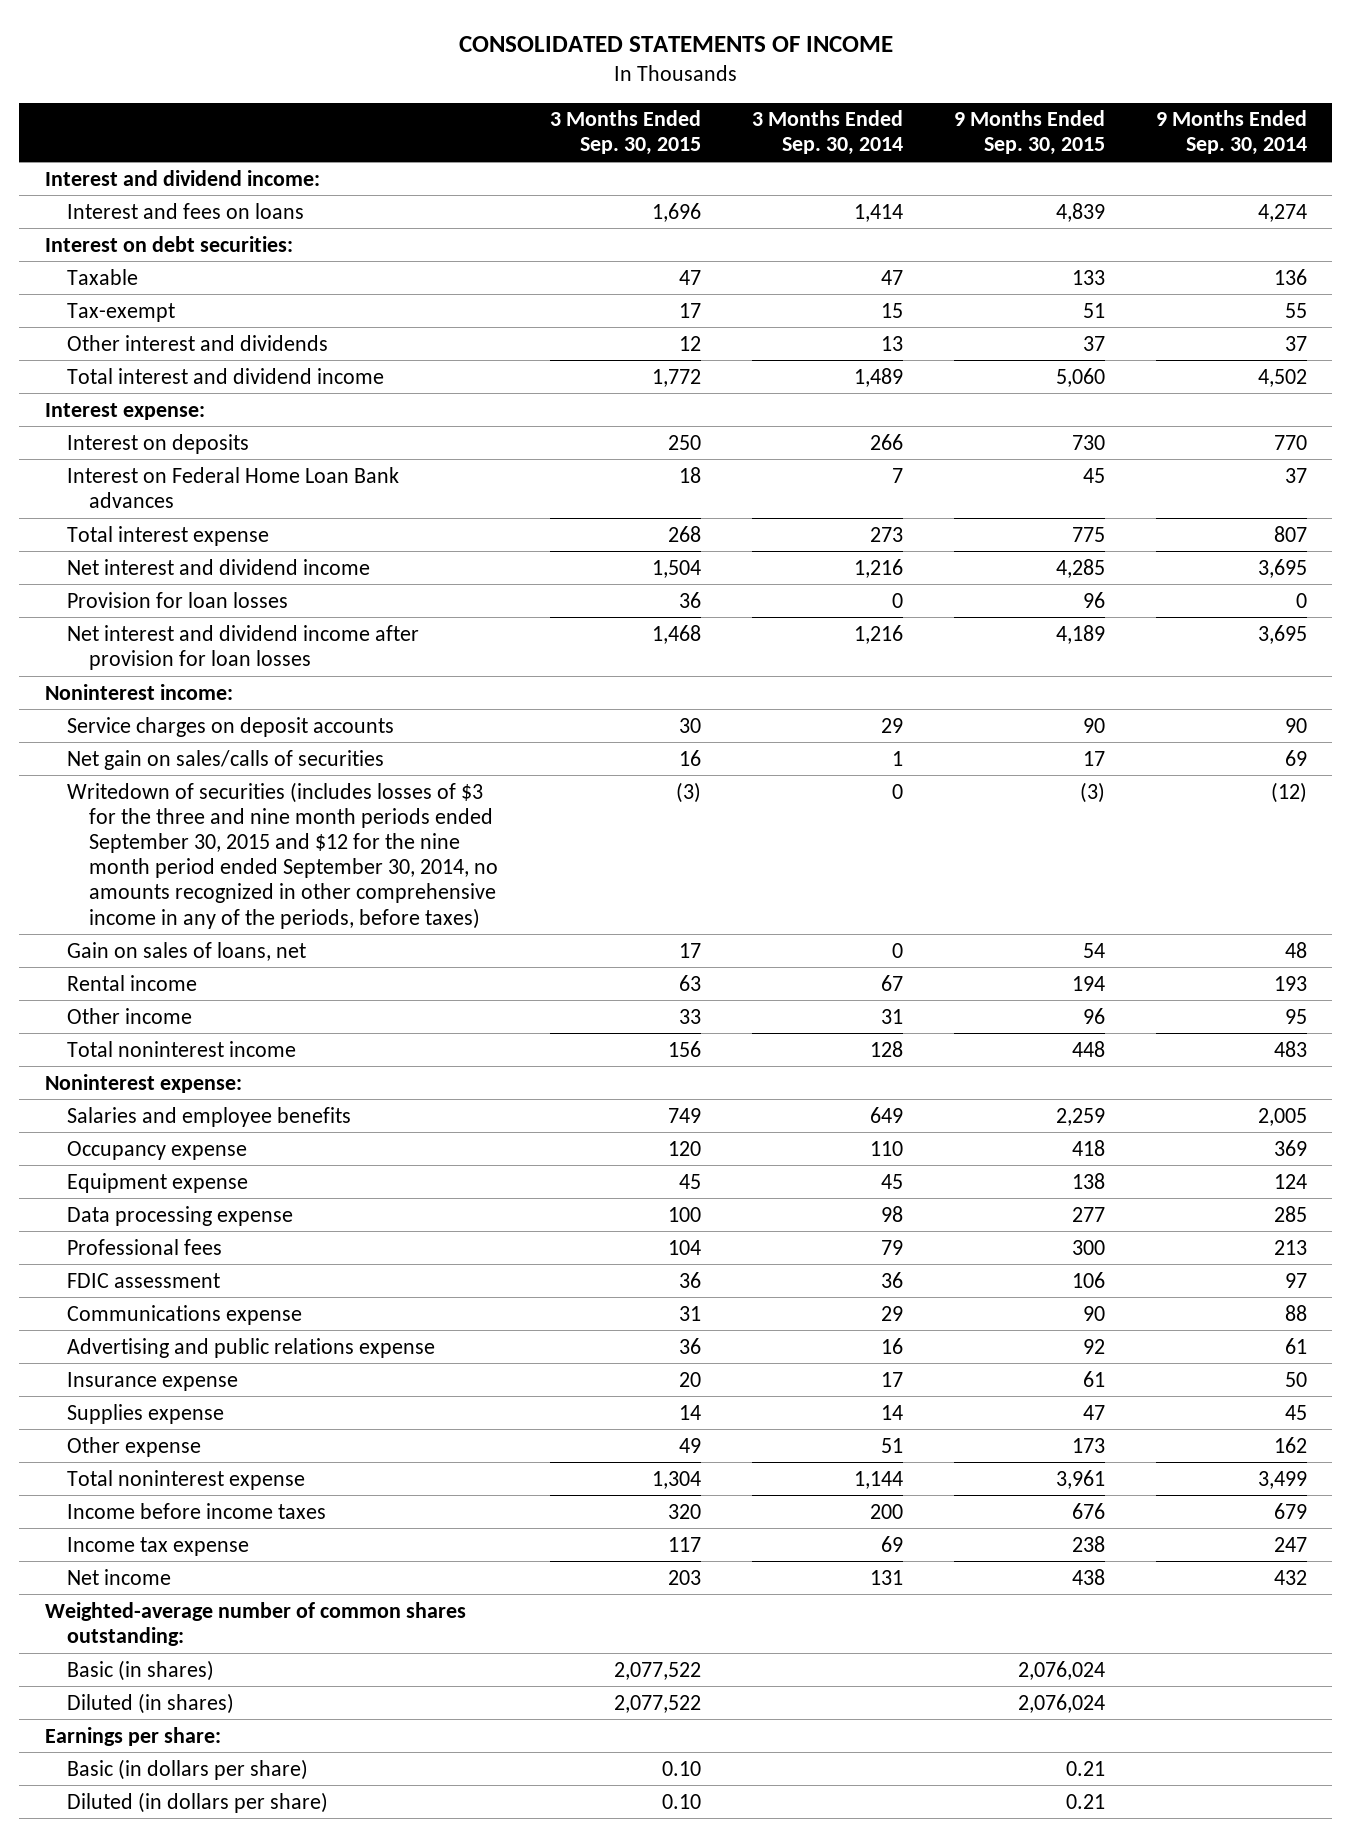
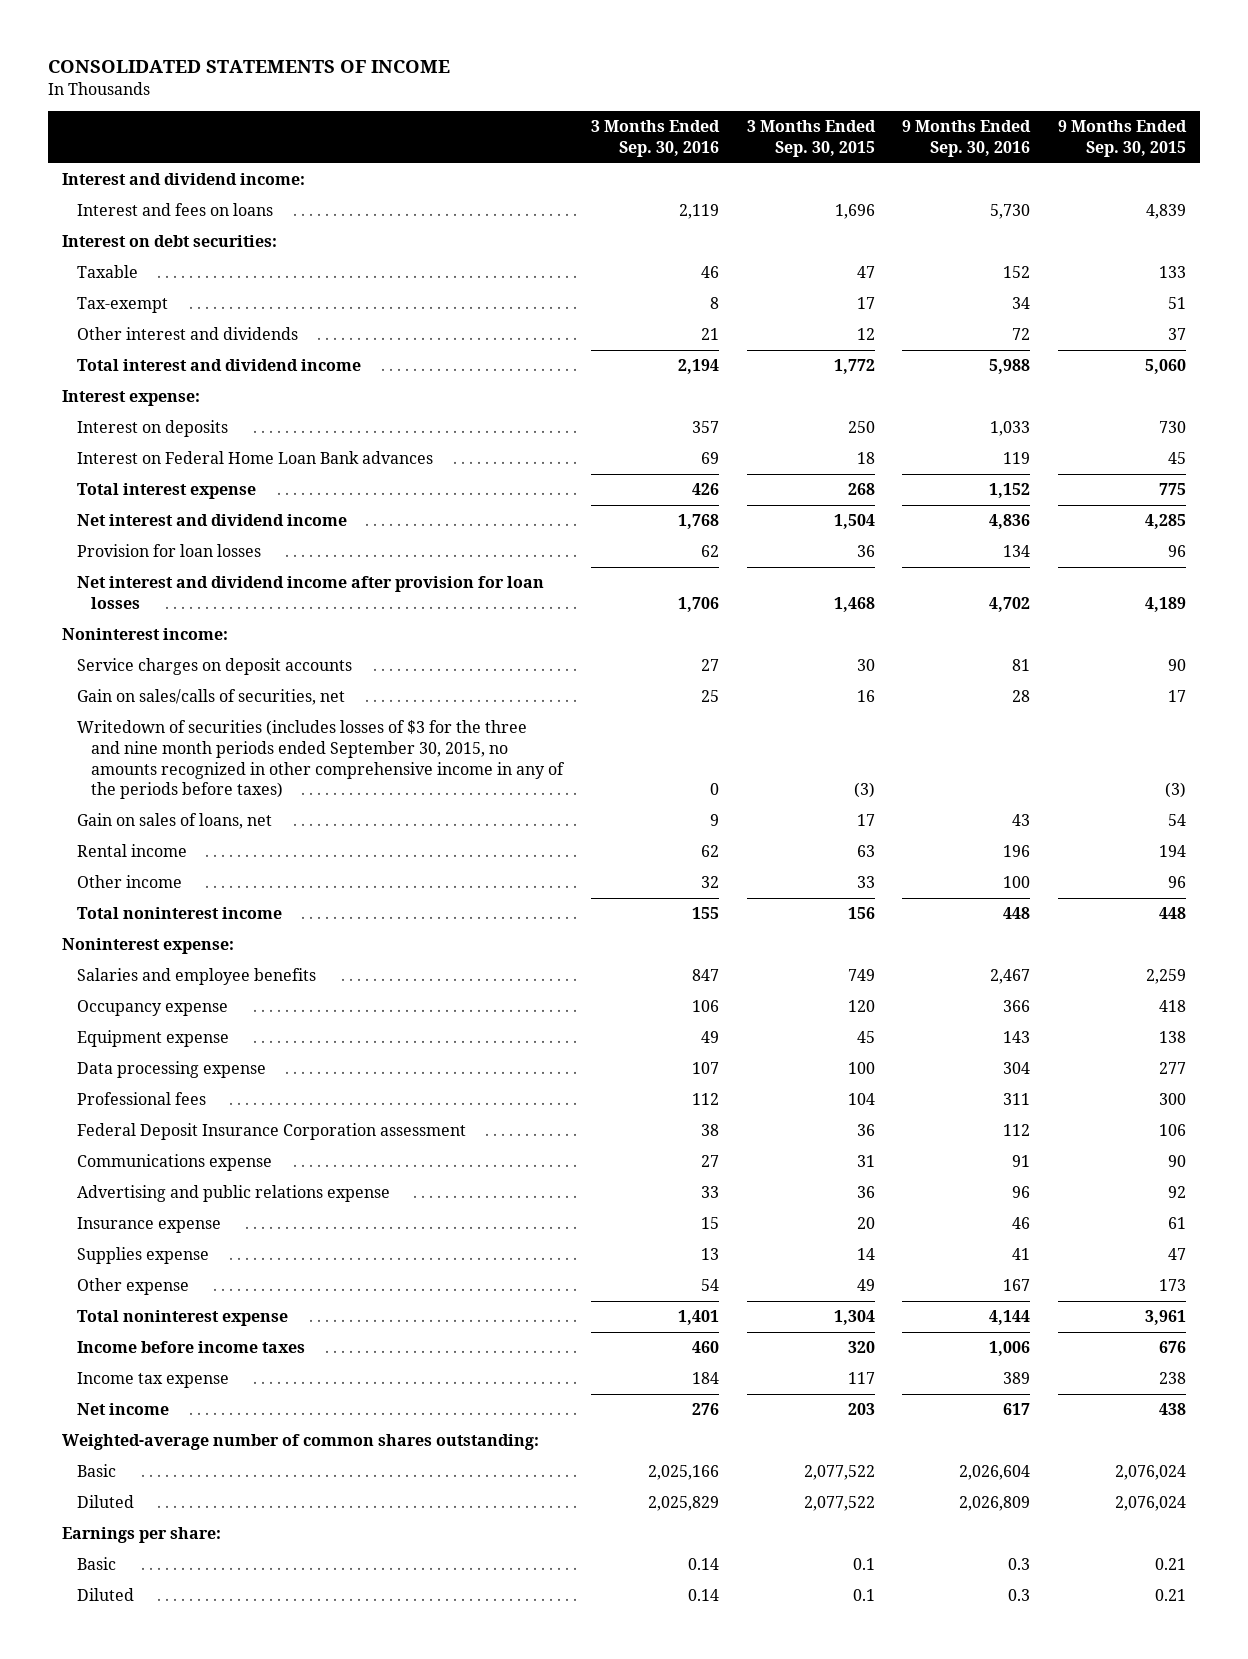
- | 3 Months Ended Sep. 30, 2015 | 3 Months Ended Sep. 30, 2014 | 9 Months Ended Sep. 30, 2015 | 9 Months Ended Sep. 30, 2014
+ | 3 Months Ended Sep. 30, 2016 | 3 Months Ended Sep. 30, 2015 | 9 Months Ended Sep. 30, 2016 | 9 Months Ended Sep. 30, 2015
- Net gain on sales/calls of securities | 16 | 1 | 17 | 69
- Writedown of securities (includes losses of $3 for the three and nine month periods ended September 30, 2015 and $12 for the nine month period ended September 30, 2014, no amounts recognized in other comprehensive income in any of the periods, before taxes) | (3) | 0 | (3) | (12)
+ Gain on sales/calls of securities, net | 25 | 16 | 28 | 17
+ Writedown of securities (includes losses of $3 for the three and nine month periods ended September 30, 2015, no amounts recognized in other comprehensive income in any of the periods before taxes) | 0 | (3) | | (3)
- FDIC assessment | 36 | 36 | 106 | 97
+ Federal Deposit Insurance Corporation assessment | 38 | 36 | 112 | 106
- Basic (in shares) | 2,077,522 | | 2,076,024 |
- Diluted (in shares) | 2,077,522 | | 2,076,024 |
+ Basic | 2,025,166 | 2,077,522 | 2,026,604 | 2,076,024
+ Diluted | 2,025,829 | 2,077,522 | 2,026,809 | 2,076,024
- Basic (in dollars per share) | 0.10 | | 0.21 |
- Diluted (in dollars per share) | 0.10 | | 0.21 |
+ Basic | 0.14 | 0.1 | 0.3 | 0.21
+ Diluted | 0.14 | 0.1 | 0.3 | 0.21

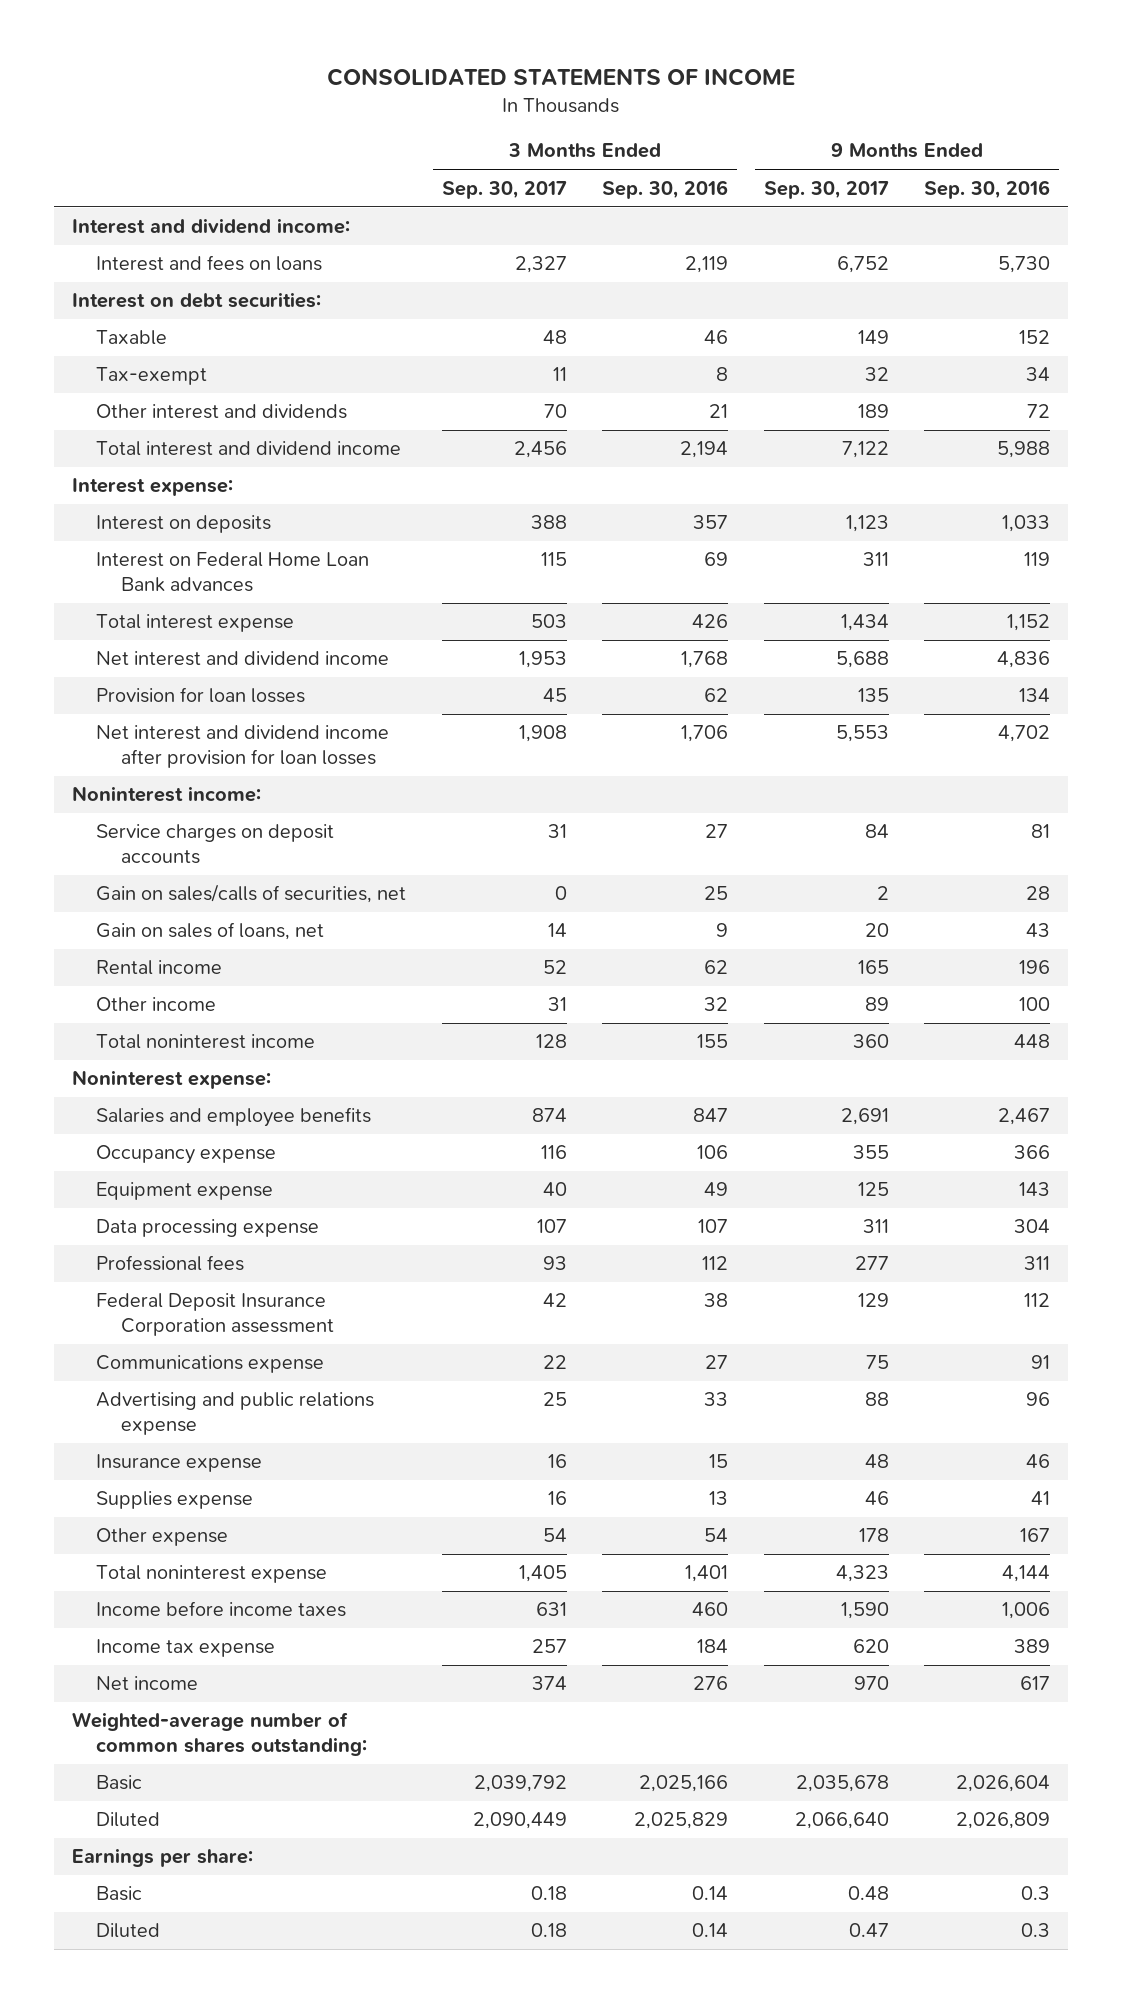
- | 3 Months Ended Sep. 30, 2016 | 3 Months Ended Sep. 30, 2015 | 9 Months Ended Sep. 30, 2016 | 9 Months Ended Sep. 30, 2015
+ | 3 Months Ended Sep. 30, 2017 | 3 Months Ended Sep. 30, 2016 | 9 Months Ended Sep. 30, 2017 | 9 Months Ended Sep. 30, 2016
- Writedown of securities (includes losses of $3 for the three and nine month periods ended September 30, 2015, no amounts recognized in other comprehensive income in any of the periods before taxes) | 0 | (3) | | (3)

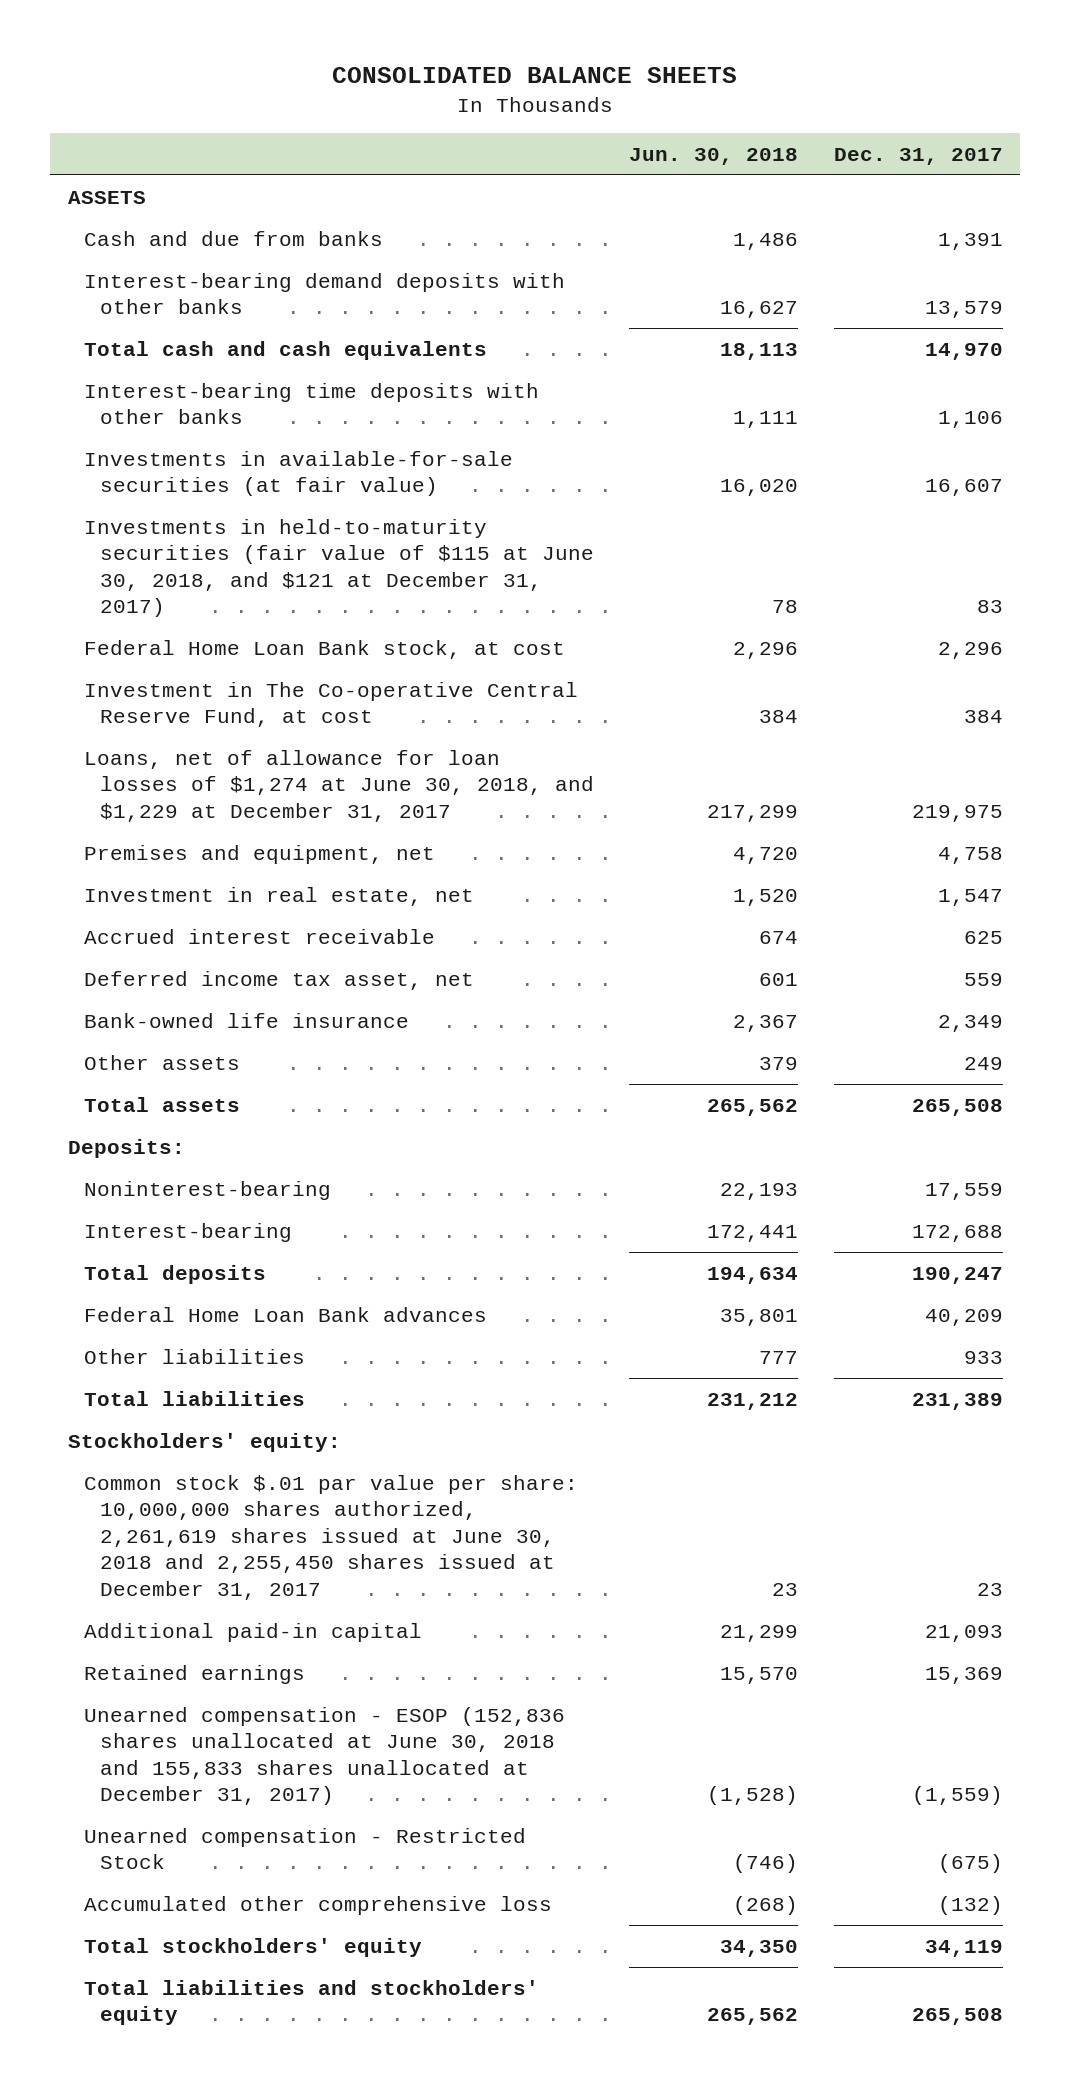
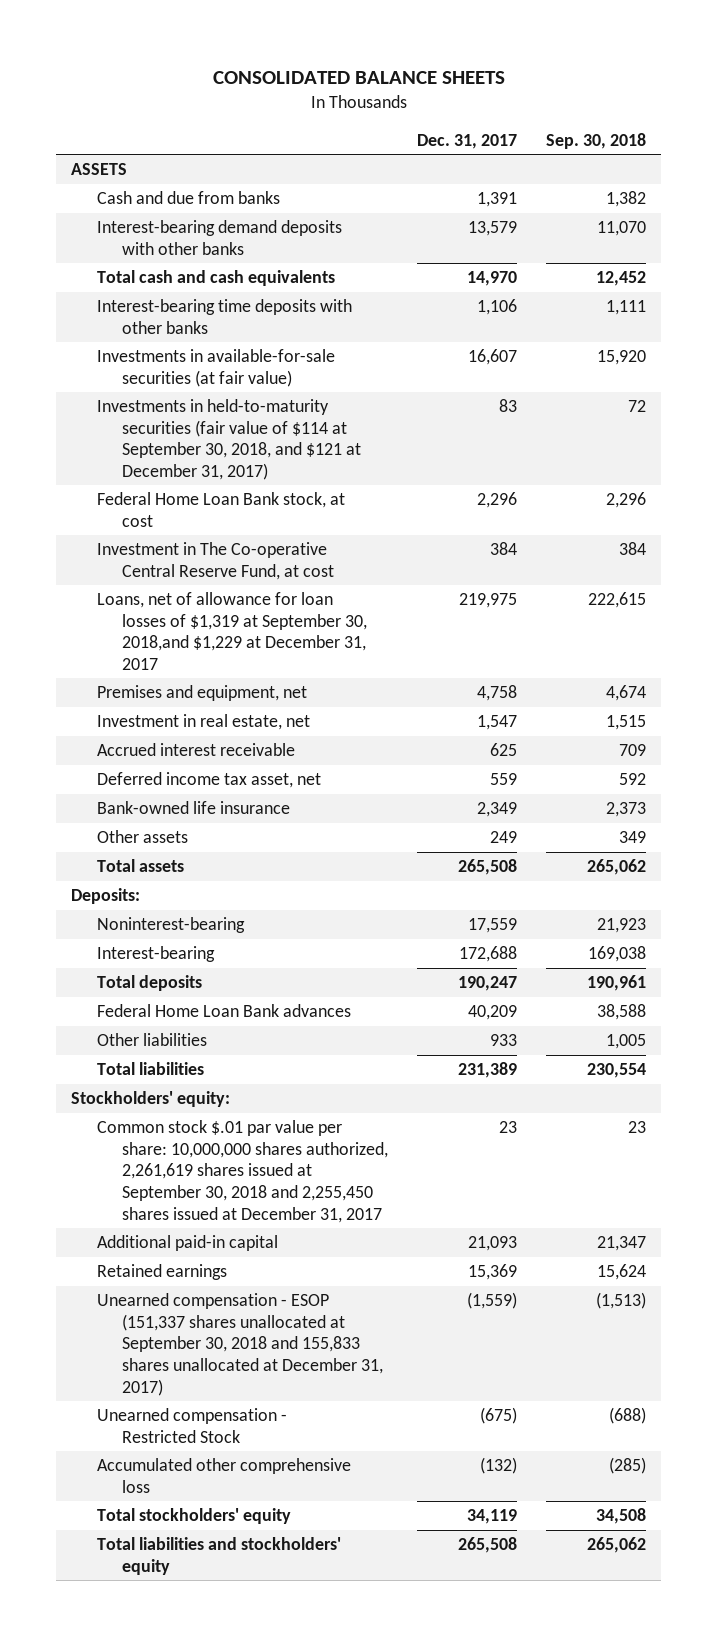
- | Jun. 30, 2018 | Dec. 31, 2017
+ | Dec. 31, 2017 | Sep. 30, 2018
- Investments in held-to-maturity securities (fair value of $115 at June 30, 2018, and $121 at December 31, 2017) | 78 | 83
+ Investments in held-to-maturity securities (fair value of $114 at September 30, 2018, and $121 at December 31, 2017) | 83 | 72
- Loans, net of allowance for loan losses of $1,274 at June 30, 2018, and $1,229 at December 31, 2017 | 217,299 | 219,975
+ Loans, net of allowance for loan losses of $1,319 at September 30, 2018,and $1,229 at December 31, 2017 | 219,975 | 222,615
- Common stock $.01 par value per share: 10,000,000 shares authorized, 2,261,619 shares issued at June 30, 2018 and 2,255,450 shares issued at December 31, 2017 | 23 | 23
+ Common stock $.01 par value per share: 10,000,000 shares authorized, 2,261,619 shares issued at September 30, 2018 and 2,255,450 shares issued at December 31, 2017 | 23 | 23
- Unearned compensation - ESOP (152,836 shares unallocated at June 30, 2018 and 155,833 shares unallocated at December 31, 2017) | (1,528) | (1,559)
+ Unearned compensation - ESOP (151,337 shares unallocated at September 30, 2018 and 155,833 shares unallocated at December 31, 2017) | (1,559) | (1,513)

